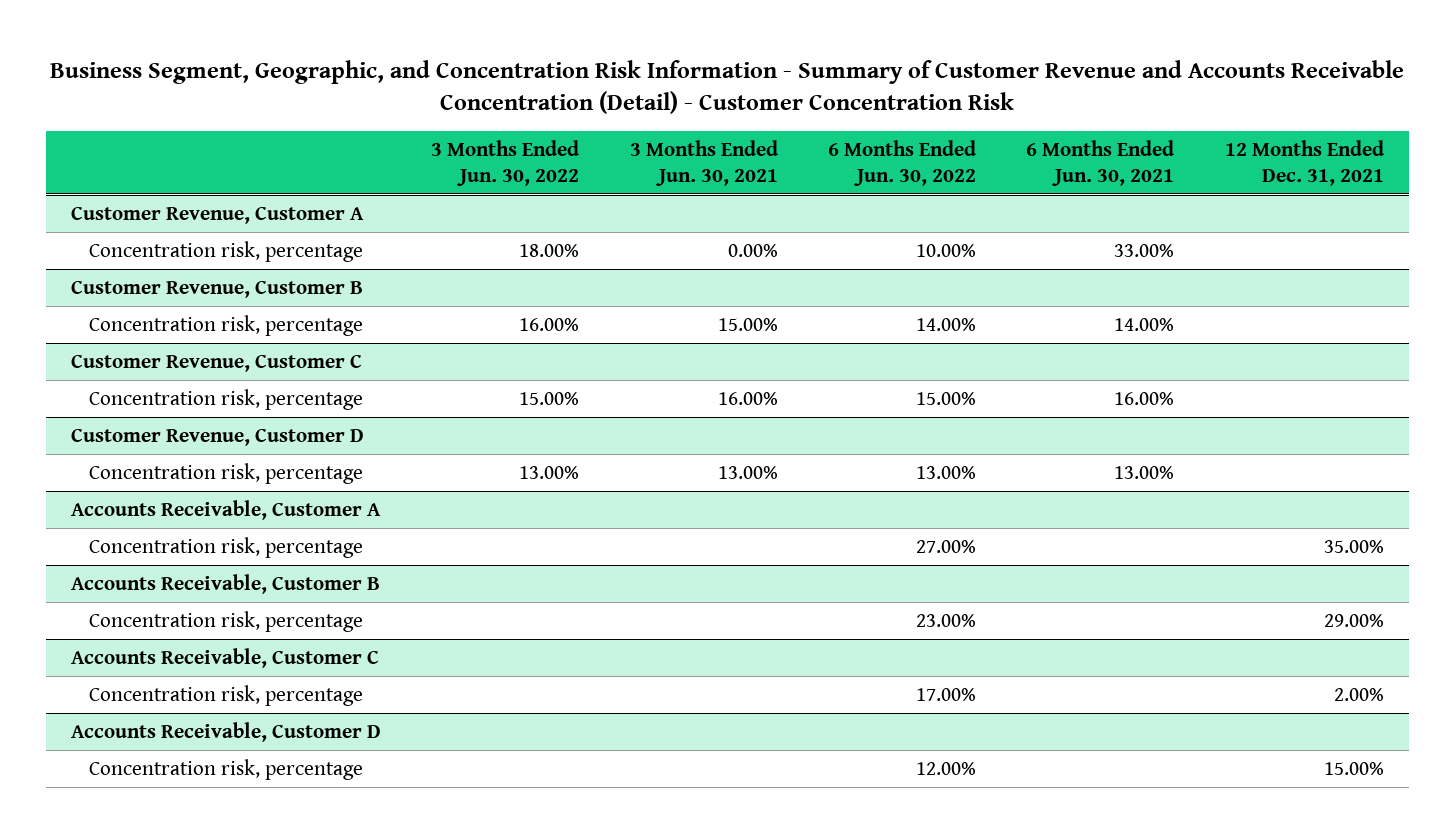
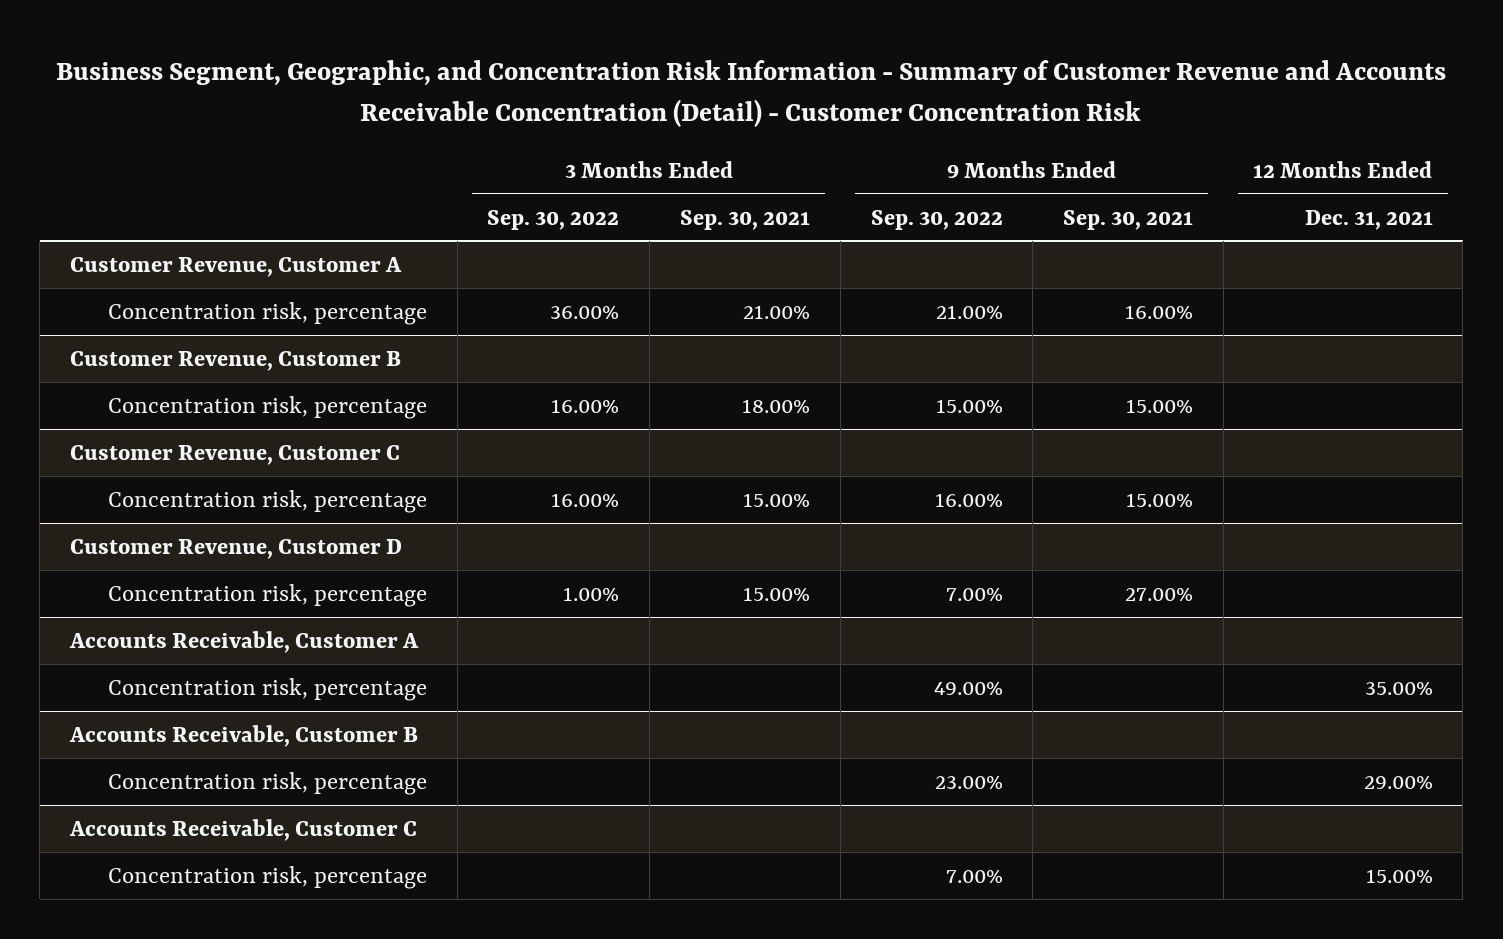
- | 3 Months Ended Jun. 30, 2022 | 3 Months Ended Jun. 30, 2021 | 6 Months Ended Jun. 30, 2022 | 6 Months Ended Jun. 30, 2021 | 12 Months Ended Dec. 31, 2021
+ | 3 Months Ended Sep. 30, 2022 | 3 Months Ended Sep. 30, 2021 | 9 Months Ended Sep. 30, 2022 | 9 Months Ended Sep. 30, 2021 | 12 Months Ended Dec. 31, 2021
@ Accounts Receivable, Customer C
- Concentration risk, percentage | | | 17.00% | | 2.00%
- Accounts Receivable, Customer D
- Concentration risk, percentage | | | 12.00% | | 15.00%
@ Accounts Receivable, Customer C
+ Concentration risk, percentage | | | 7.00% | | 15.00%

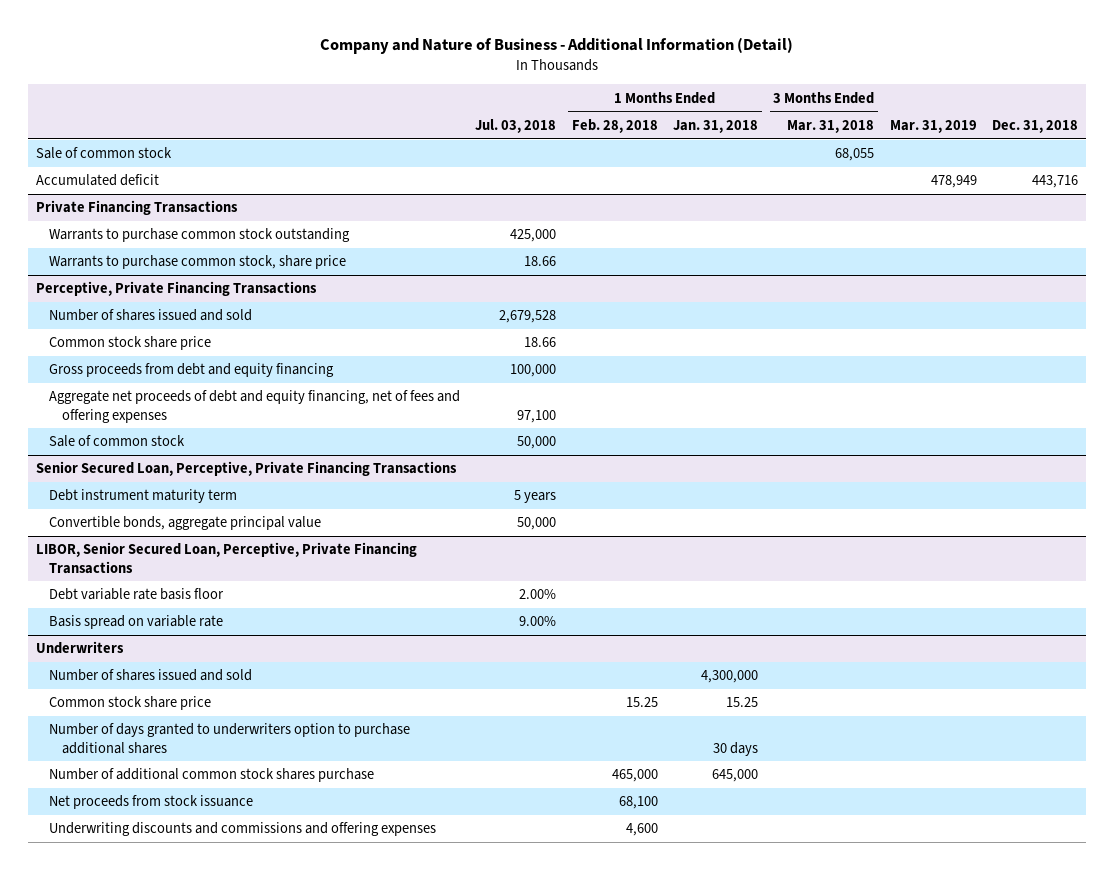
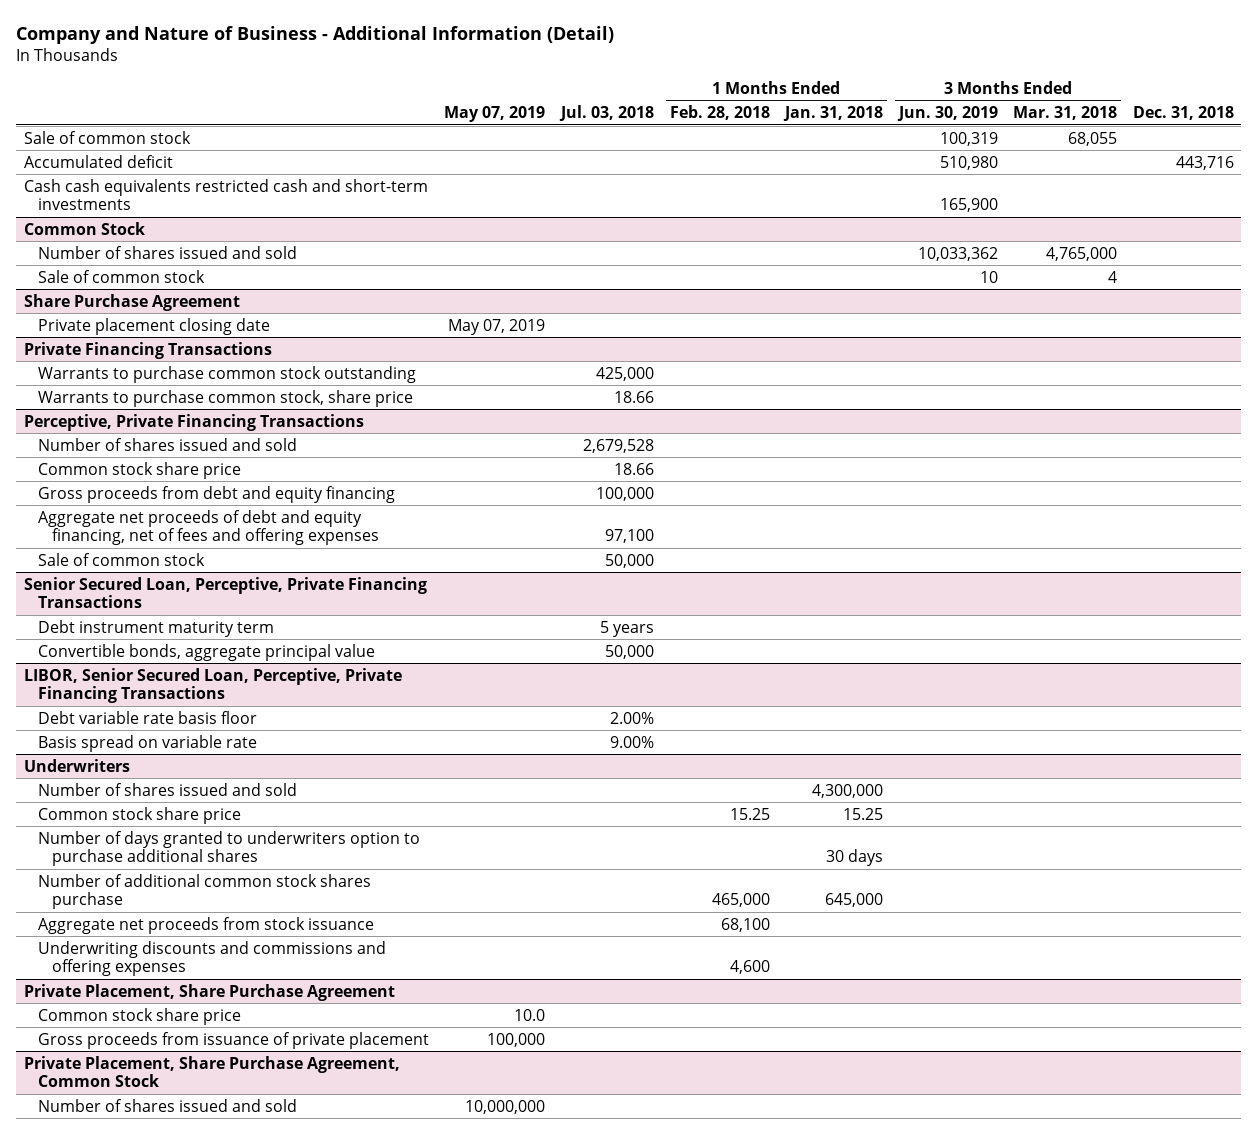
- | Jul. 03, 2018 | 1 Months Ended Feb. 28, 2018 | 1 Months Ended Jan. 31, 2018 | 3 Months Ended Mar. 31, 2018 | Mar. 31, 2019 | Dec. 31, 2018
+ | May 07, 2019 | Jul. 03, 2018 | 1 Months Ended Feb. 28, 2018 | 1 Months Ended Jan. 31, 2018 | 3 Months Ended Jun. 30, 2019 | 3 Months Ended Mar. 31, 2018 | Dec. 31, 2018
+ Cash cash equivalents restricted cash and short-term investments | | | | | 165,900 | |
+ Common Stock
+ Number of shares issued and sold | | | | | 10,033,362 | 4,765,000 |
+ Sale of common stock | | | | | 10 | 4 |
+ Share Purchase Agreement
+ Private placement closing date | May 07, 2019 | | | | | |
@ Underwriters
- Net proceeds from stock issuance | | 68,100 | | | |
+ Aggregate net proceeds from stock issuance | | | 68,100 | | | |
+ Private Placement, Share Purchase Agreement
+ Common stock share price | 10.0 | | | | | |
+ Gross proceeds from issuance of private placement | 100,000 | | | | | |
+ Private Placement, Share Purchase Agreement, Common Stock
+ Number of shares issued and sold | 10,000,000 | | | | | |

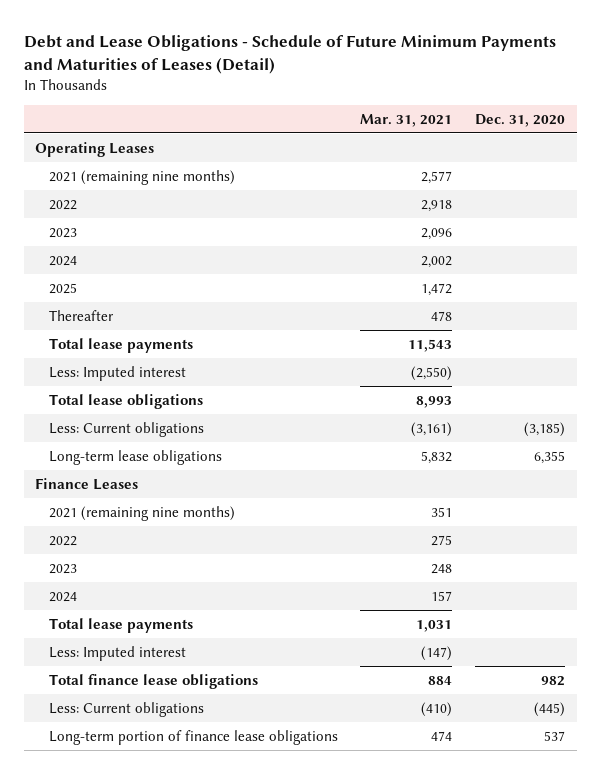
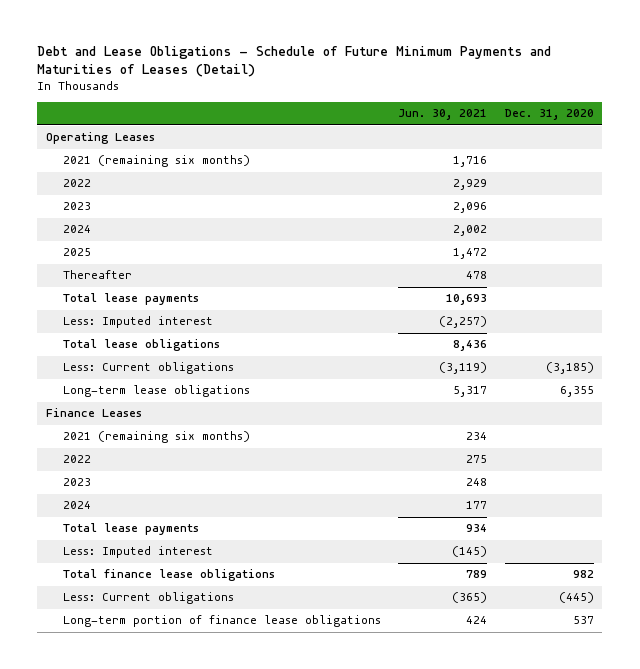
- | Mar. 31, 2021 | Dec. 31, 2020
+ | Jun. 30, 2021 | Dec. 31, 2020
- 2021 (remaining nine months) | 2,577 |
+ 2021 (remaining six months) | 1,716 |
- 2021 (remaining nine months) | 351 |
+ 2021 (remaining six months) | 234 |

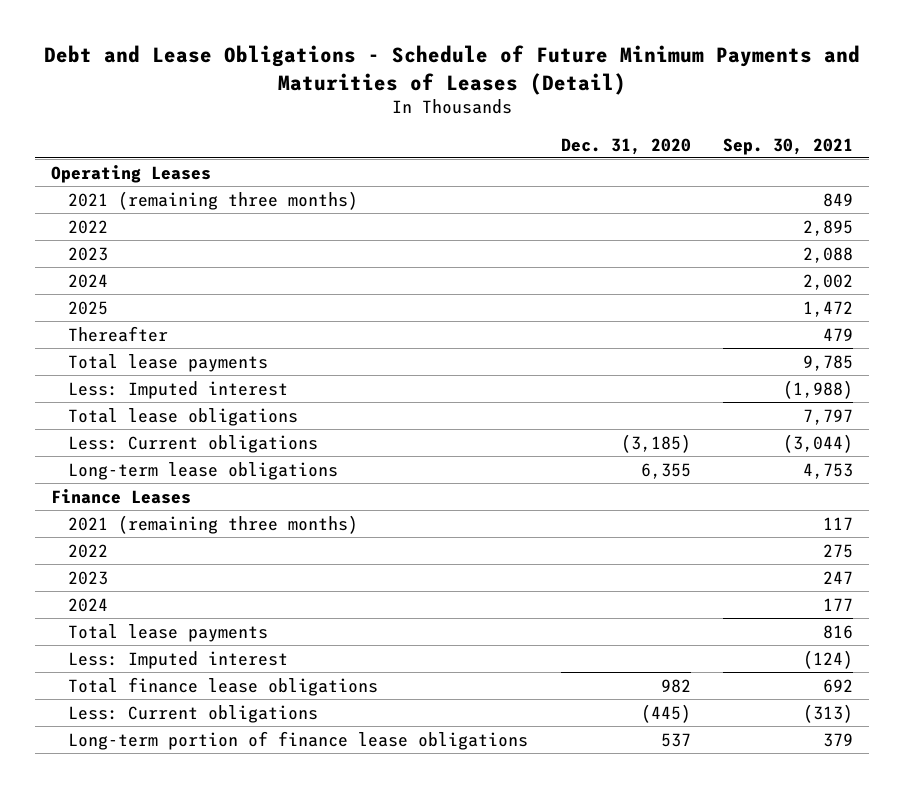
- | Jun. 30, 2021 | Dec. 31, 2020
+ | Dec. 31, 2020 | Sep. 30, 2021
- 2021 (remaining six months) | 1,716 |
+ 2021 (remaining three months) | | 849
- 2021 (remaining six months) | 234 |
+ 2021 (remaining three months) | | 117

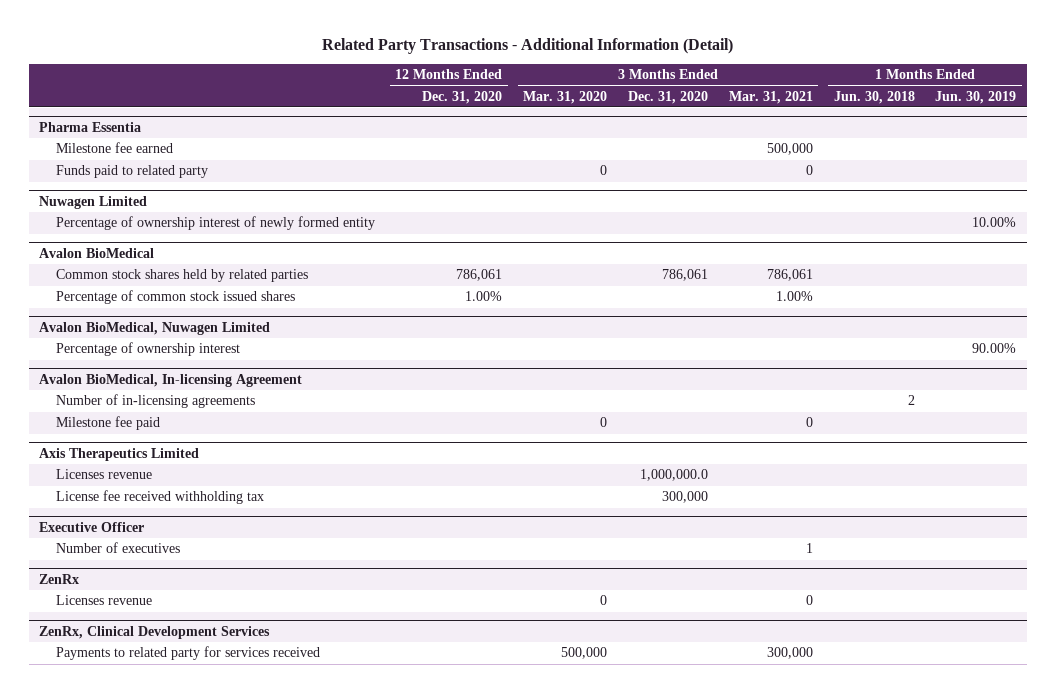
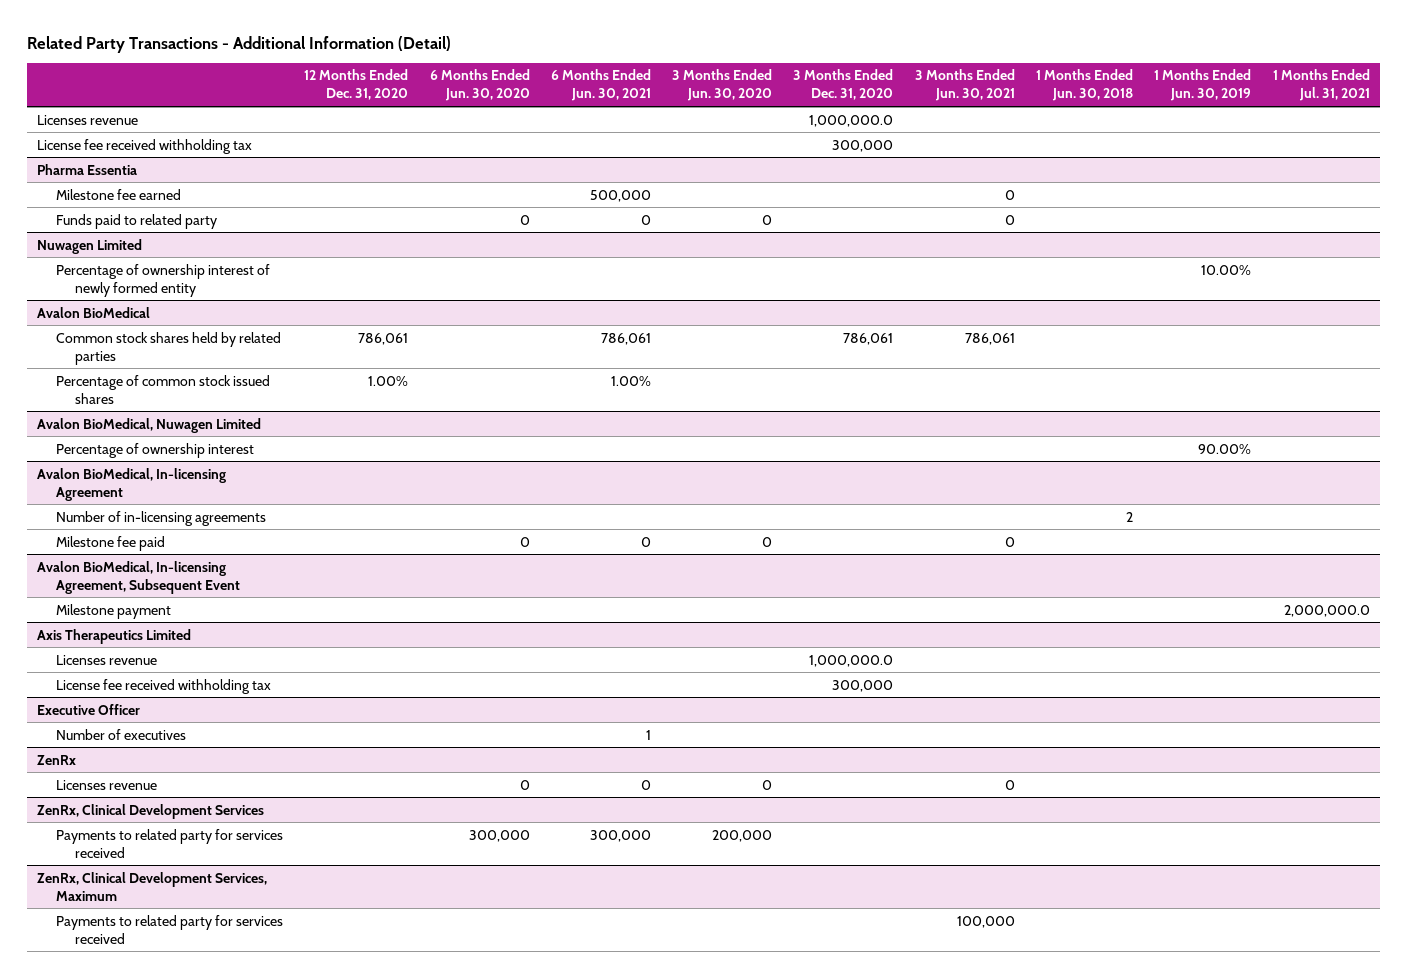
- | 12 Months Ended Dec. 31, 2020 | 3 Months Ended Mar. 31, 2020 | 3 Months Ended Dec. 31, 2020 | 3 Months Ended Mar. 31, 2021 | 1 Months Ended Jun. 30, 2018 | 1 Months Ended Jun. 30, 2019
+ | 12 Months Ended Dec. 31, 2020 | 6 Months Ended Jun. 30, 2020 | 6 Months Ended Jun. 30, 2021 | 3 Months Ended Jun. 30, 2020 | 3 Months Ended Dec. 31, 2020 | 3 Months Ended Jun. 30, 2021 | 1 Months Ended Jun. 30, 2018 | 1 Months Ended Jun. 30, 2019 | 1 Months Ended Jul. 31, 2021
+ Licenses revenue | | | | | 1,000,000.0 | | | |
+ License fee received withholding tax | | | | | 300,000 | | | |
+ Avalon BioMedical, In-licensing Agreement, Subsequent Event
+ Milestone payment | | | | | | | | | 2,000,000.0
+ ZenRx, Clinical Development Services, Maximum
+ Payments to related party for services received | | | | | | 100,000 | | |

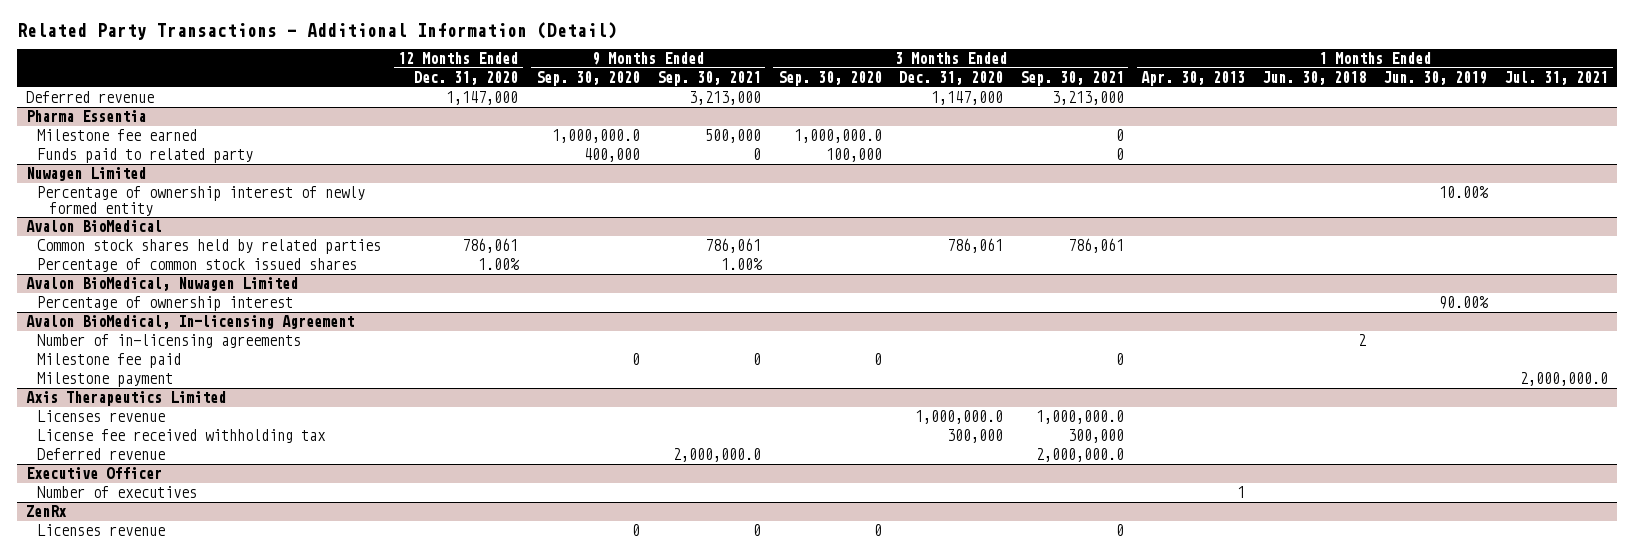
- | 12 Months Ended Dec. 31, 2020 | 6 Months Ended Jun. 30, 2020 | 6 Months Ended Jun. 30, 2021 | 3 Months Ended Jun. 30, 2020 | 3 Months Ended Dec. 31, 2020 | 3 Months Ended Jun. 30, 2021 | 1 Months Ended Jun. 30, 2018 | 1 Months Ended Jun. 30, 2019 | 1 Months Ended Jul. 31, 2021
+ | 12 Months Ended Dec. 31, 2020 | 9 Months Ended Sep. 30, 2020 | 9 Months Ended Sep. 30, 2021 | 3 Months Ended Sep. 30, 2020 | 3 Months Ended Dec. 31, 2020 | 3 Months Ended Sep. 30, 2021 | 1 Months Ended Apr. 30, 2013 | 1 Months Ended Jun. 30, 2018 | 1 Months Ended Jun. 30, 2019 | 1 Months Ended Jul. 31, 2021
- Licenses revenue | | | | | 1,000,000.0 | | | |
- License fee received withholding tax | | | | | 300,000 | | | |
+ Deferred revenue | 1,147,000 | | 3,213,000 | | 1,147,000 | 3,213,000 | | | |
- Avalon BioMedical, In-licensing Agreement, Subsequent Event
- Milestone payment | | | | | | | | | 2,000,000.0
@ Avalon BioMedical, In-licensing Agreement
+ Milestone payment | | | | | | | | | | 2,000,000.0
@ Axis Therapeutics Limited
+ Deferred revenue | | | 2,000,000.0 | | | 2,000,000.0 | | | |
- ZenRx, Clinical Development Services
- Payments to related party for services received | | 300,000 | 300,000 | 200,000 | | | | |
- ZenRx, Clinical Development Services, Maximum
- Payments to related party for services received | | | | | | 100,000 | | |

